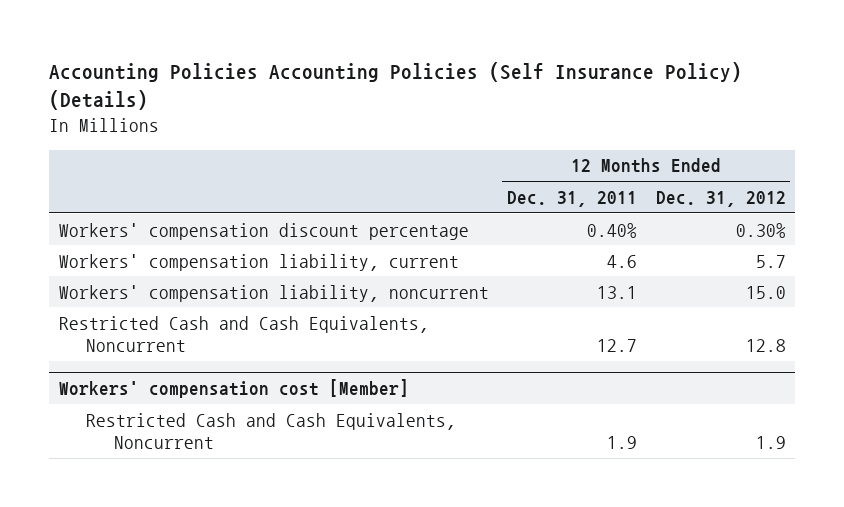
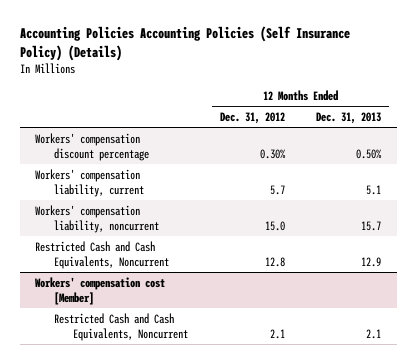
- | 12 Months Ended Dec. 31, 2011 | 12 Months Ended Dec. 31, 2012
+ | 12 Months Ended Dec. 31, 2012 | 12 Months Ended Dec. 31, 2013
@ Workers' compensation cost [Member]
- Restricted Cash and Cash Equivalents, Noncurrent | 1.9 | 1.9
+ Restricted Cash and Cash Equivalents, Noncurrent | 2.1 | 2.1

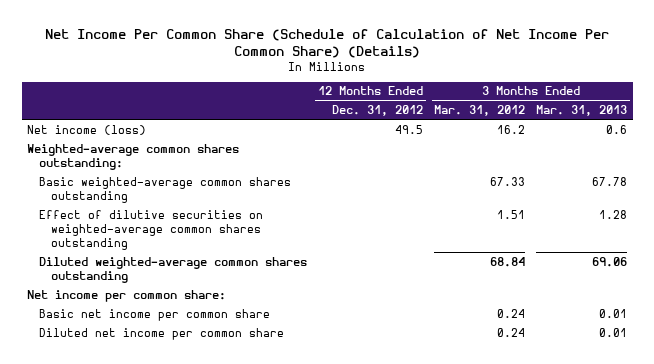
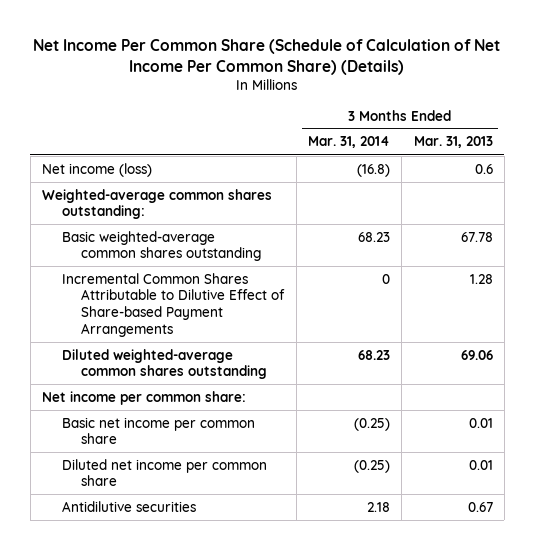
- | 12 Months Ended Dec. 31, 2012 | 3 Months Ended Mar. 31, 2012 | 3 Months Ended Mar. 31, 2013
+ | 3 Months Ended Mar. 31, 2014 | 3 Months Ended Mar. 31, 2013
- Effect of dilutive securities on weighted-average common shares outstanding | | 1.51 | 1.28
+ Incremental Common Shares Attributable to Dilutive Effect of Share-based Payment Arrangements | 0 | 1.28
+ Antidilutive securities | 2.18 | 0.67

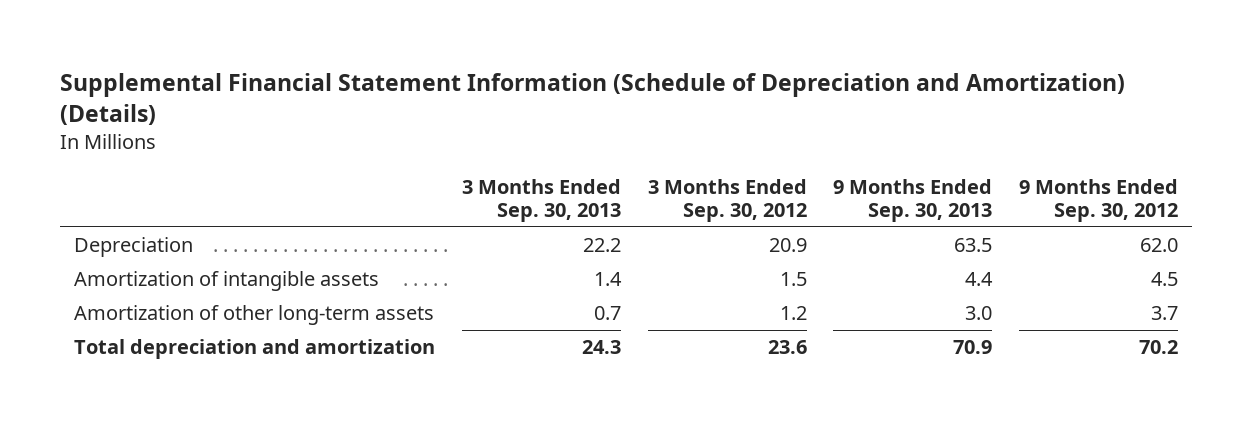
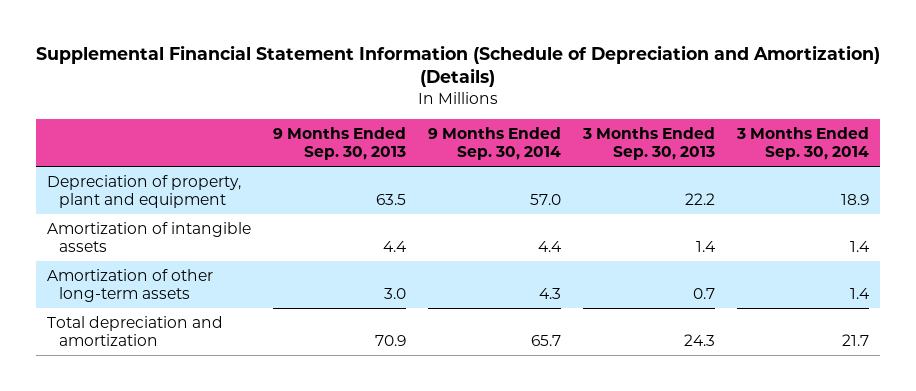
- | 3 Months Ended Sep. 30, 2013 | 3 Months Ended Sep. 30, 2012 | 9 Months Ended Sep. 30, 2013 | 9 Months Ended Sep. 30, 2012
+ | 9 Months Ended Sep. 30, 2013 | 9 Months Ended Sep. 30, 2014 | 3 Months Ended Sep. 30, 2013 | 3 Months Ended Sep. 30, 2014
- Depreciation | 22.2 | 20.9 | 63.5 | 62.0
+ Depreciation of property, plant and equipment | 63.5 | 57.0 | 22.2 | 18.9

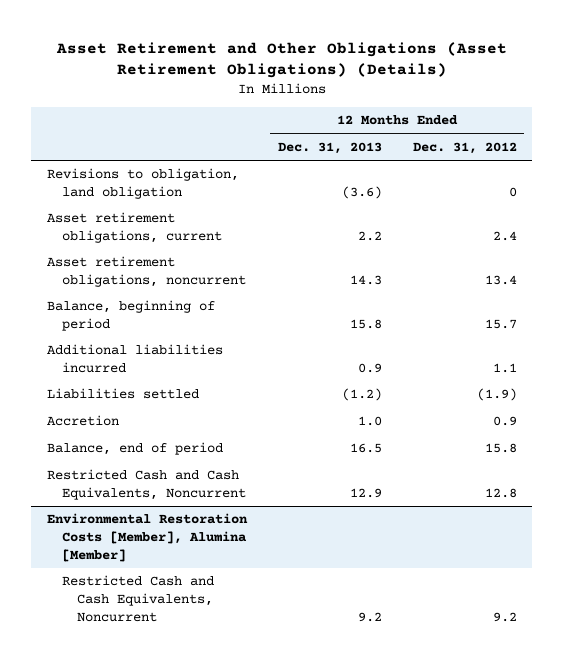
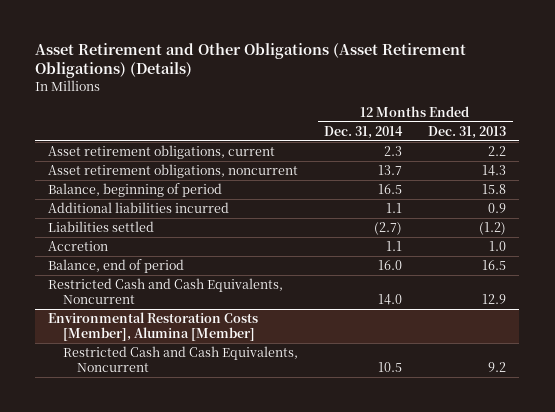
- | 12 Months Ended Dec. 31, 2013 | 12 Months Ended Dec. 31, 2012
+ | 12 Months Ended Dec. 31, 2014 | 12 Months Ended Dec. 31, 2013
- Revisions to obligation, land obligation | (3.6) | 0

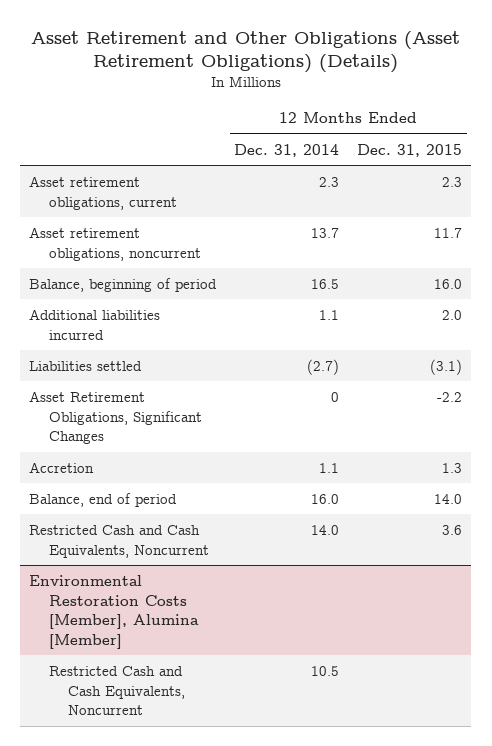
- | 12 Months Ended Dec. 31, 2014 | 12 Months Ended Dec. 31, 2013
+ | 12 Months Ended Dec. 31, 2014 | 12 Months Ended Dec. 31, 2015
+ Asset Retirement Obligations, Significant Changes | 0 | -2.2

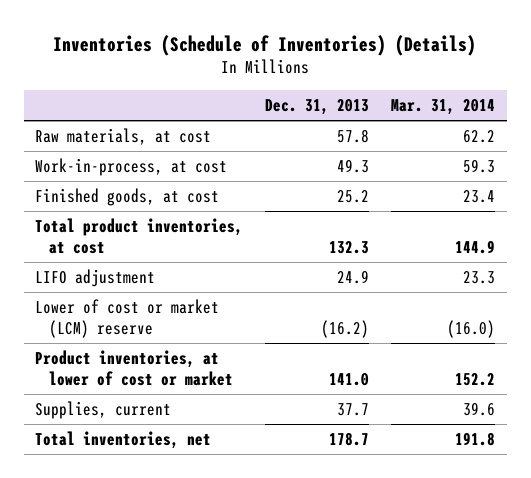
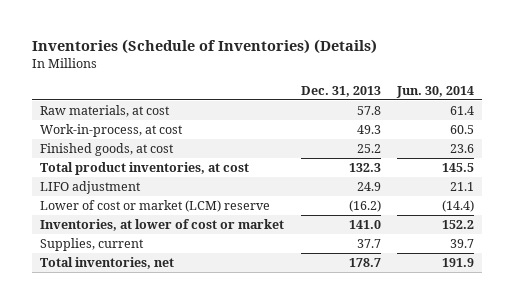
- | Dec. 31, 2013 | Mar. 31, 2014
+ | Dec. 31, 2013 | Jun. 30, 2014
- Product inventories, at lower of cost or market | 141.0 | 152.2
+ Inventories, at lower of cost or market | 141.0 | 152.2

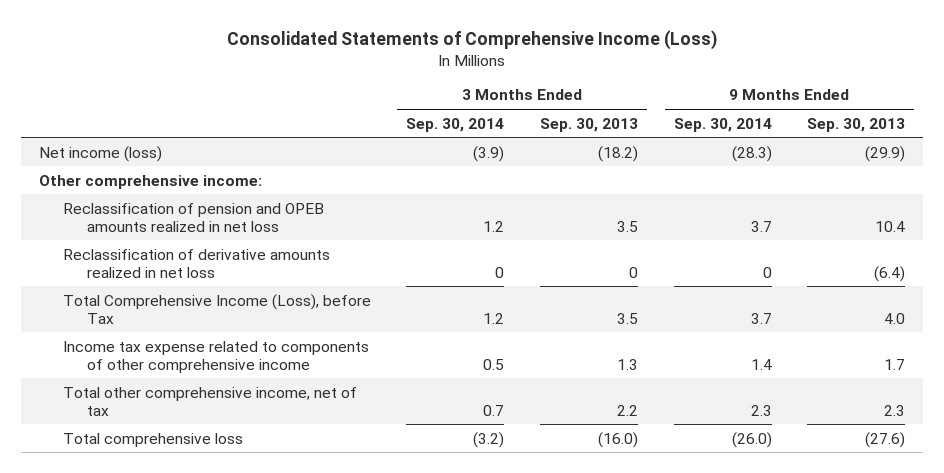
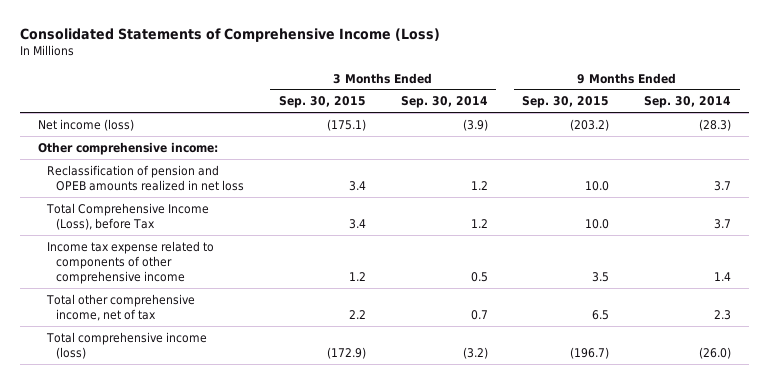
- | 3 Months Ended Sep. 30, 2014 | 3 Months Ended Sep. 30, 2013 | 9 Months Ended Sep. 30, 2014 | 9 Months Ended Sep. 30, 2013
+ | 3 Months Ended Sep. 30, 2015 | 3 Months Ended Sep. 30, 2014 | 9 Months Ended Sep. 30, 2015 | 9 Months Ended Sep. 30, 2014
- Reclassification of derivative amounts realized in net loss | 0 | 0 | 0 | (6.4)
- Total comprehensive loss | (3.2) | (16.0) | (26.0) | (27.6)
+ Total comprehensive income (loss) | (172.9) | (3.2) | (196.7) | (26.0)

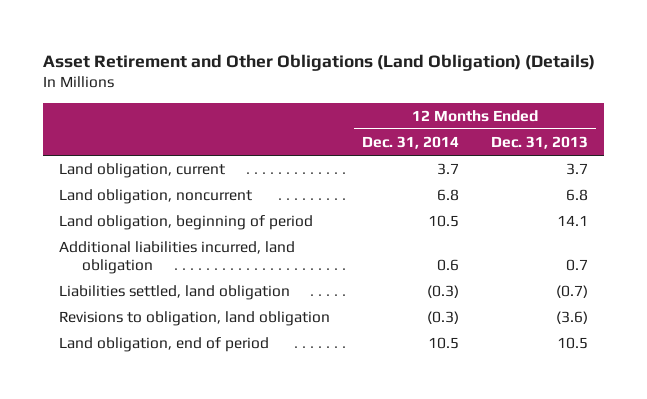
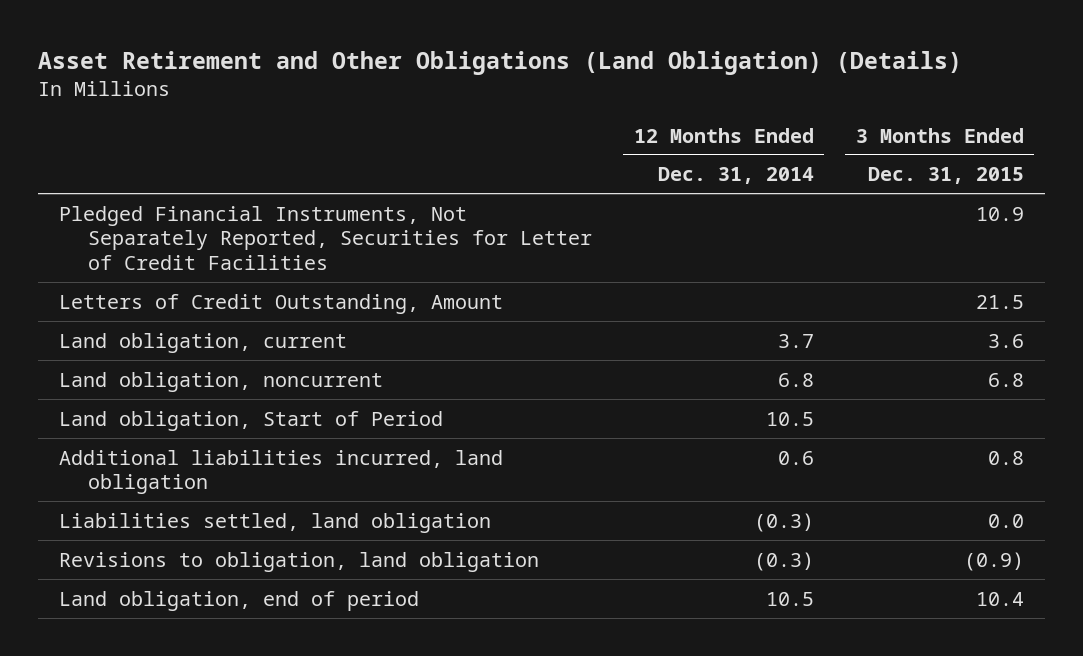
- | 12 Months Ended Dec. 31, 2014 | 12 Months Ended Dec. 31, 2013
+ | 12 Months Ended Dec. 31, 2014 | 3 Months Ended Dec. 31, 2015
+ Pledged Financial Instruments, Not Separately Reported, Securities for Letter of Credit Facilities | | 10.9
+ Letters of Credit Outstanding, Amount | | 21.5
- Land obligation, beginning of period | 10.5 | 14.1
+ Land obligation, Start of Period | 10.5 |

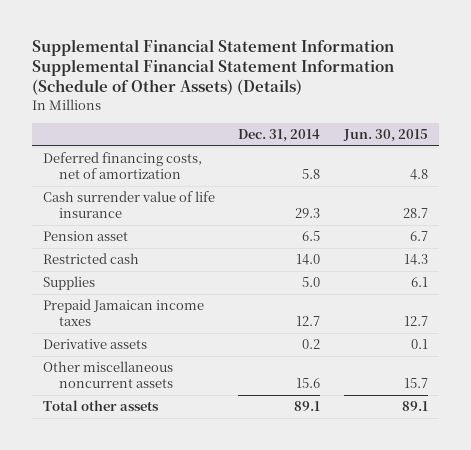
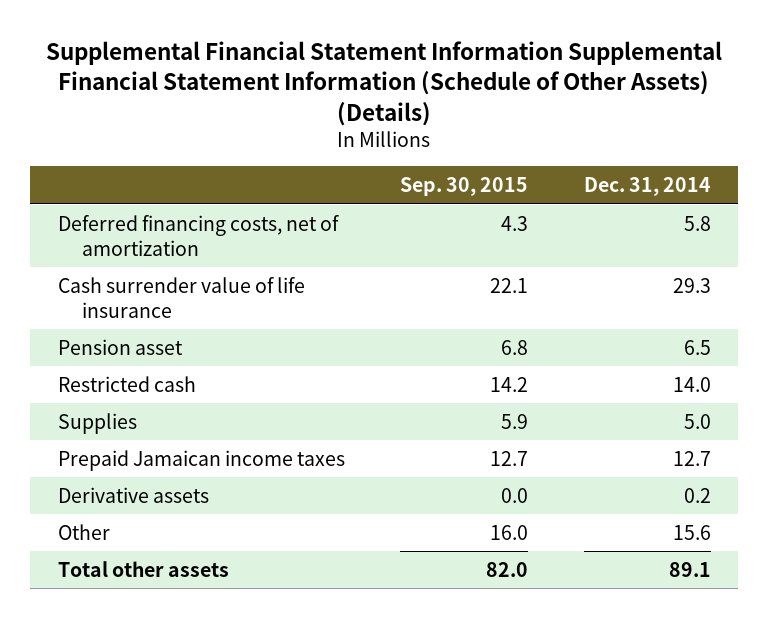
- | Dec. 31, 2014 | Jun. 30, 2015
+ | Sep. 30, 2015 | Dec. 31, 2014
- Other miscellaneous noncurrent assets | 15.6 | 15.7
+ Other | 16.0 | 15.6

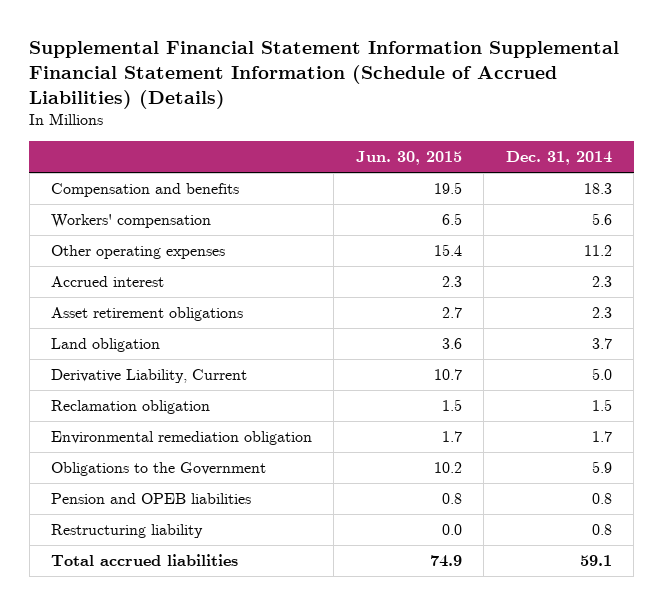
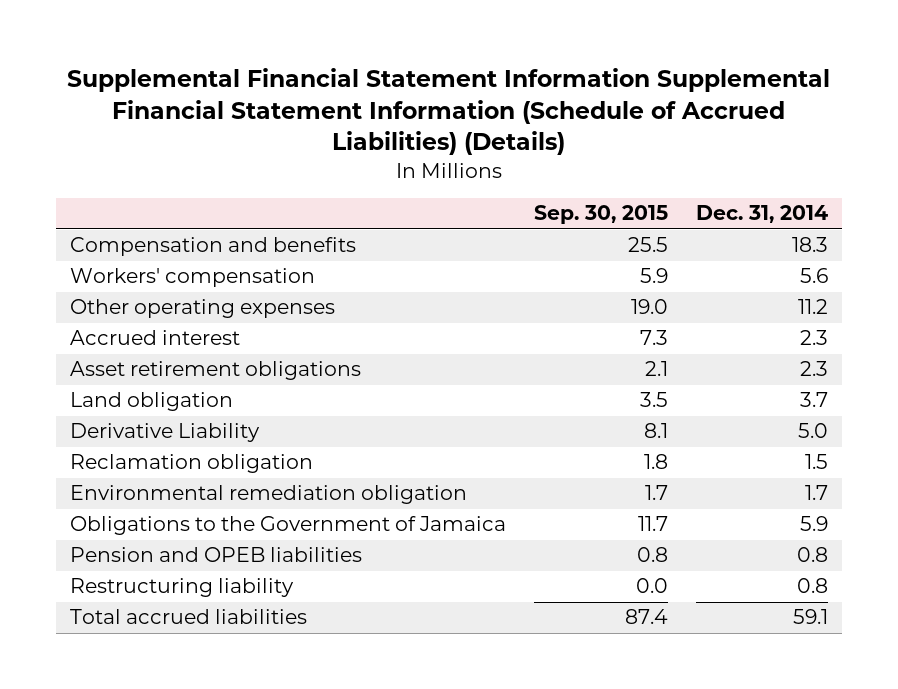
- | Jun. 30, 2015 | Dec. 31, 2014
+ | Sep. 30, 2015 | Dec. 31, 2014
- Derivative Liability, Current | 10.7 | 5.0
+ Derivative Liability | 8.1 | 5.0
- Obligations to the Government | 10.2 | 5.9
+ Obligations to the Government of Jamaica | 11.7 | 5.9

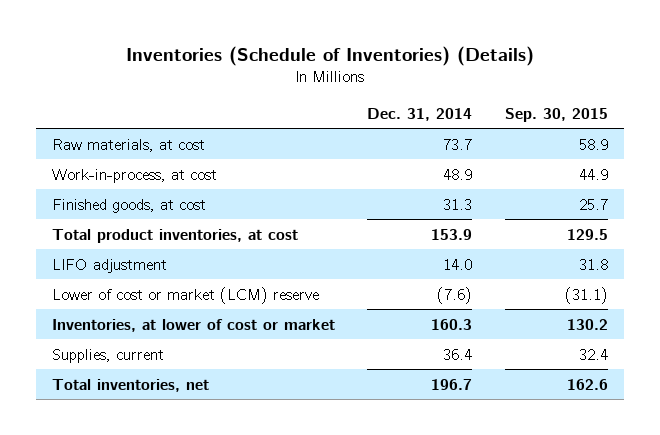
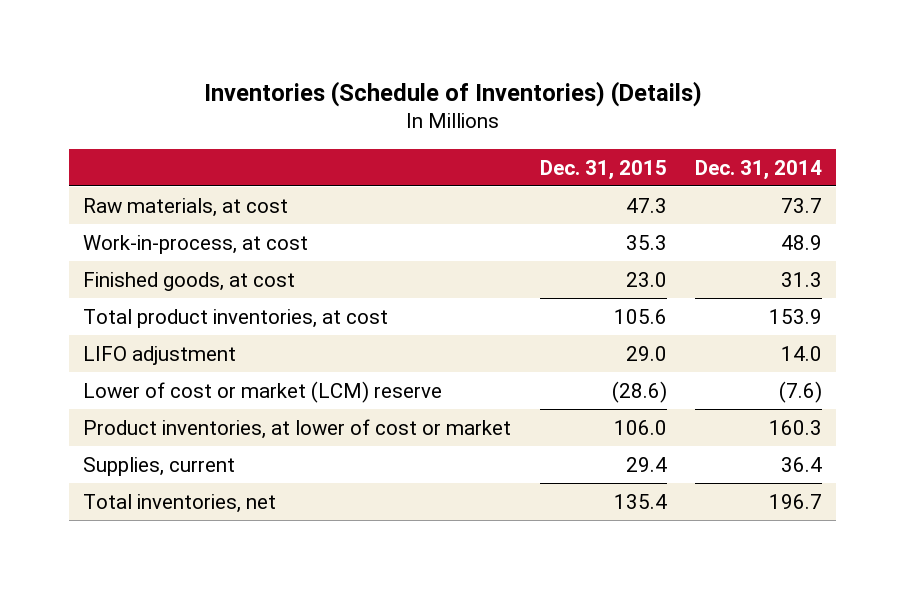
- | Dec. 31, 2014 | Sep. 30, 2015
+ | Dec. 31, 2015 | Dec. 31, 2014
- Inventories, at lower of cost or market | 160.3 | 130.2
+ Product inventories, at lower of cost or market | 106.0 | 160.3

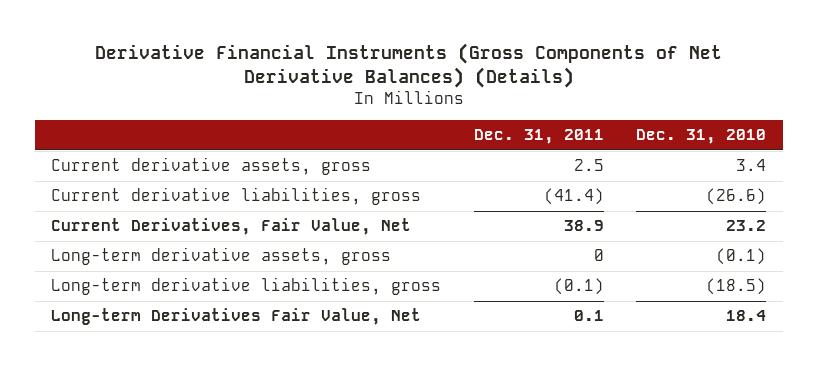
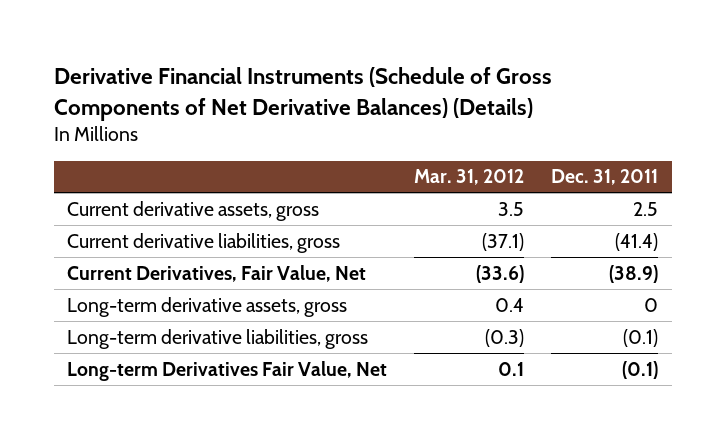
- Derivative Financial Instruments (Gross Components of Net Derivative Balances) (Details)
+ Derivative Financial Instruments (Schedule of Gross Components of Net Derivative Balances) (Details)
- | Dec. 31, 2011 | Dec. 31, 2010
+ | Mar. 31, 2012 | Dec. 31, 2011
- Current Derivatives, Fair Value, Net | 38.9 | 23.2
+ Current Derivatives, Fair Value, Net | (33.6) | (38.9)
- Long-term Derivatives Fair Value, Net | 0.1 | 18.4
+ Long-term Derivatives Fair Value, Net | 0.1 | (0.1)

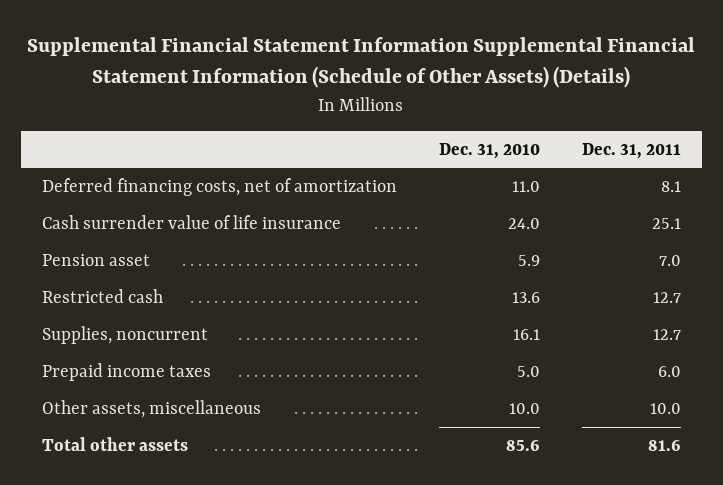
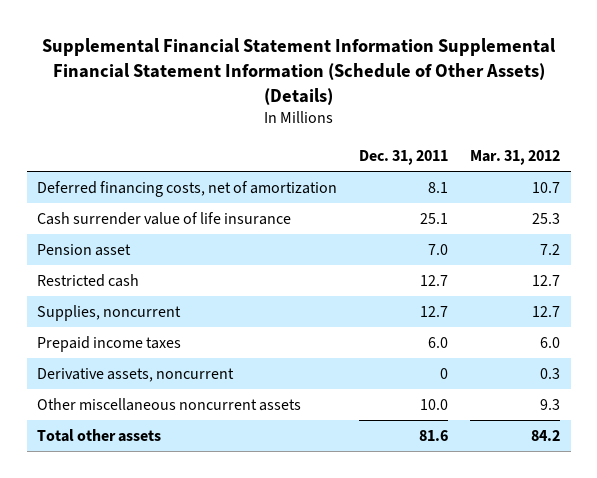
- | Dec. 31, 2010 | Dec. 31, 2011
+ | Dec. 31, 2011 | Mar. 31, 2012
- Other assets, miscellaneous | 10.0 | 10.0
+ Derivative assets, noncurrent | 0 | 0.3
+ Other miscellaneous noncurrent assets | 10.0 | 9.3

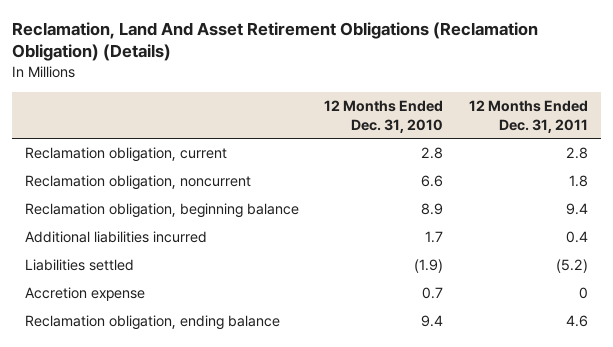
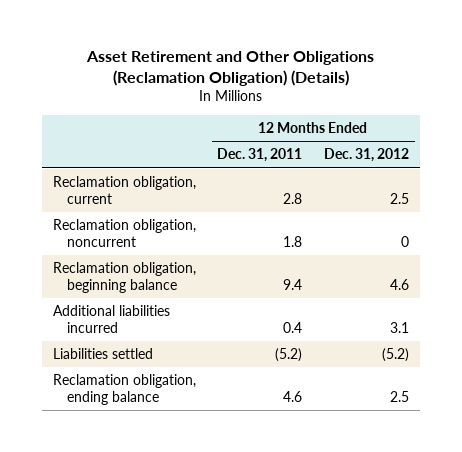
- Reclamation, Land And Asset Retirement Obligations (Reclamation Obligation) (Details)
+ Asset Retirement and Other Obligations (Reclamation Obligation) (Details)
- | 12 Months Ended Dec. 31, 2010 | 12 Months Ended Dec. 31, 2011
+ | 12 Months Ended Dec. 31, 2011 | 12 Months Ended Dec. 31, 2012
- Accretion expense | 0.7 | 0

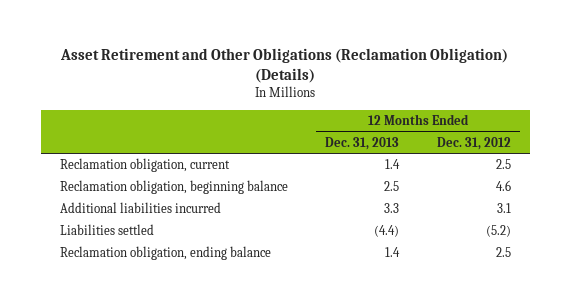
- | 12 Months Ended Dec. 31, 2011 | 12 Months Ended Dec. 31, 2012
+ | 12 Months Ended Dec. 31, 2013 | 12 Months Ended Dec. 31, 2012
- Reclamation obligation, noncurrent | 1.8 | 0

